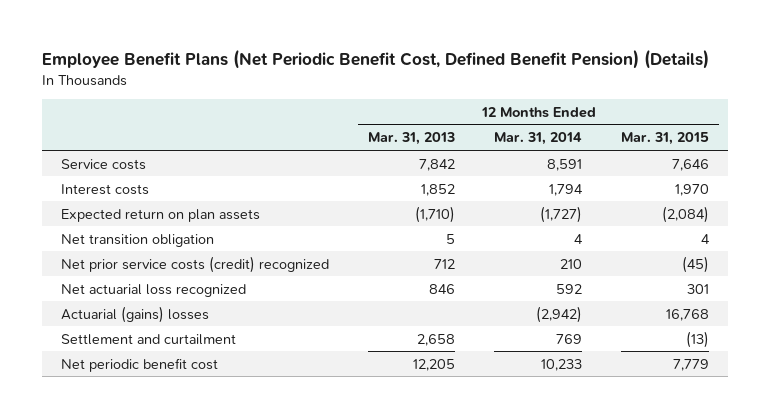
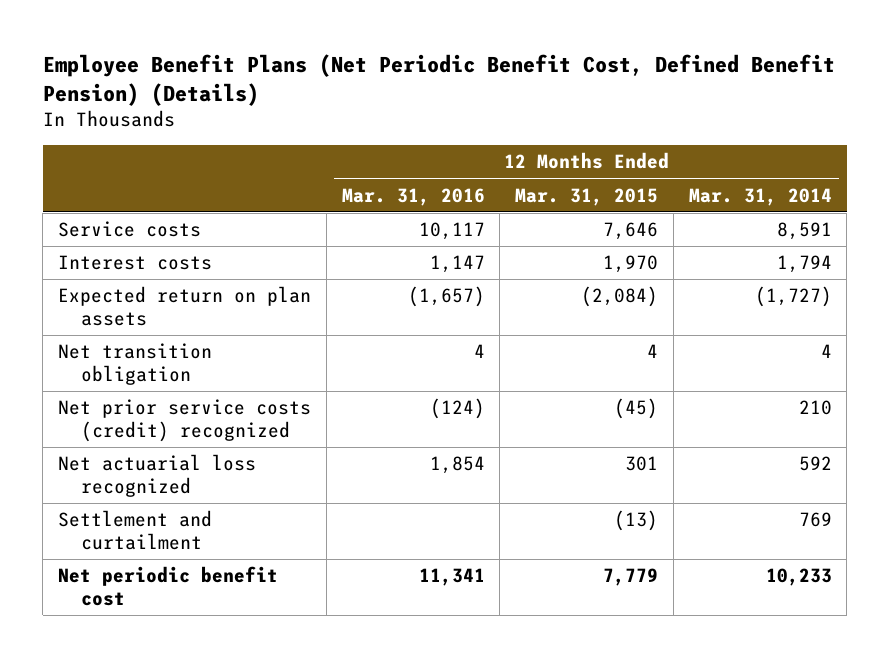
- | 12 Months Ended Mar. 31, 2013 | 12 Months Ended Mar. 31, 2014 | 12 Months Ended Mar. 31, 2015
+ | 12 Months Ended Mar. 31, 2016 | 12 Months Ended Mar. 31, 2015 | 12 Months Ended Mar. 31, 2014
- Actuarial (gains) losses | | (2,942) | 16,768

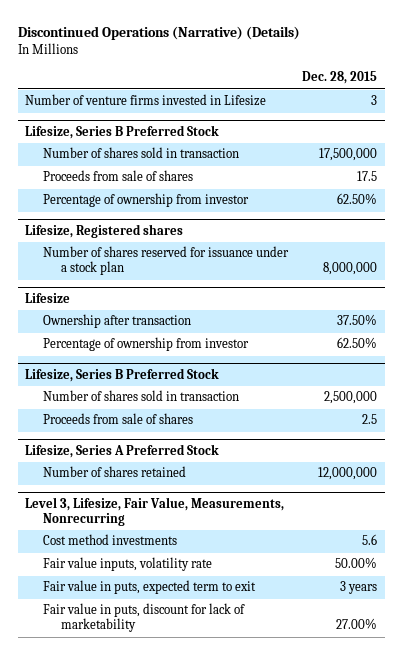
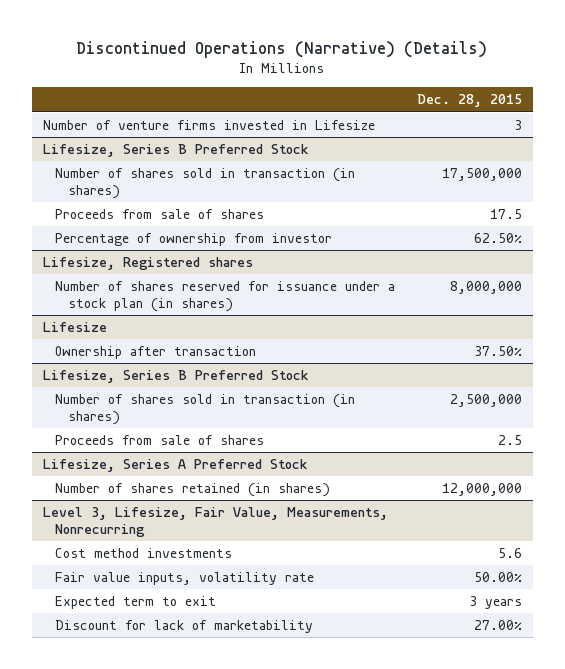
@ Lifesize, Series B Preferred Stock
- Number of shares sold in transaction | 17,500,000
+ Number of shares sold in transaction (in shares) | 17,500,000
@ Lifesize, Registered shares
- Number of shares reserved for issuance under a stock plan | 8,000,000
+ Number of shares reserved for issuance under a stock plan (in shares) | 8,000,000
@ Lifesize
- Percentage of ownership from investor | 62.50%
@ Lifesize, Series B Preferred Stock
- Number of shares sold in transaction | 2,500,000
+ Number of shares sold in transaction (in shares) | 2,500,000
@ Lifesize, Series A Preferred Stock
- Number of shares retained | 12,000,000
+ Number of shares retained (in shares) | 12,000,000
@ Level 3, Lifesize, Fair Value, Measurements, Nonrecurring
- Fair value in puts, expected term to exit | 3 years
- Fair value in puts, discount for lack of marketability | 27.00%
+ Expected term to exit | 3 years
+ Discount for lack of marketability | 27.00%

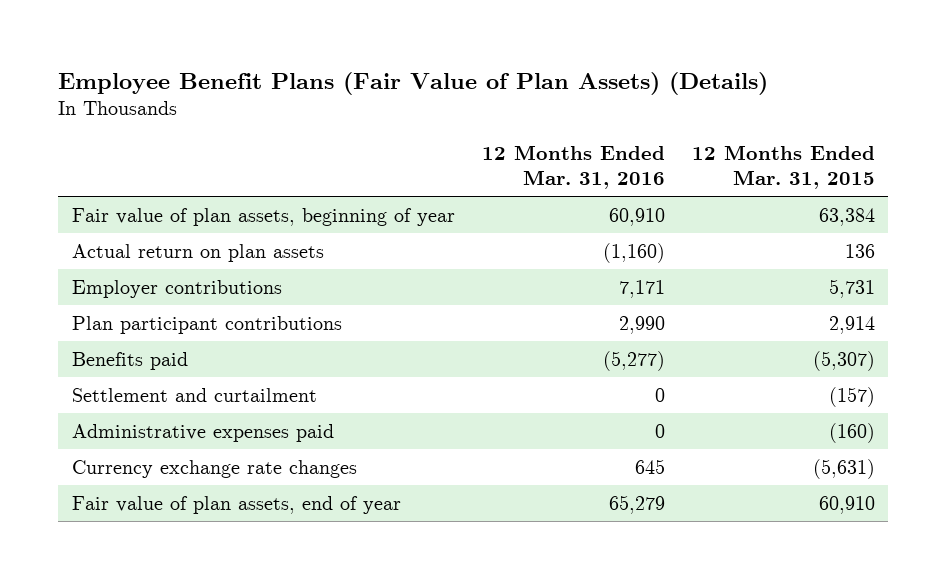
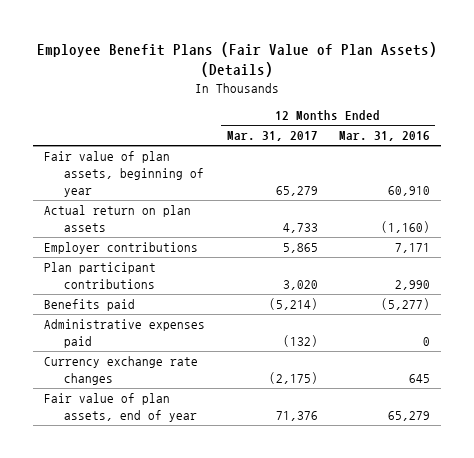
- | 12 Months Ended Mar. 31, 2016 | 12 Months Ended Mar. 31, 2015
+ | 12 Months Ended Mar. 31, 2017 | 12 Months Ended Mar. 31, 2016
- Settlement and curtailment | 0 | (157)

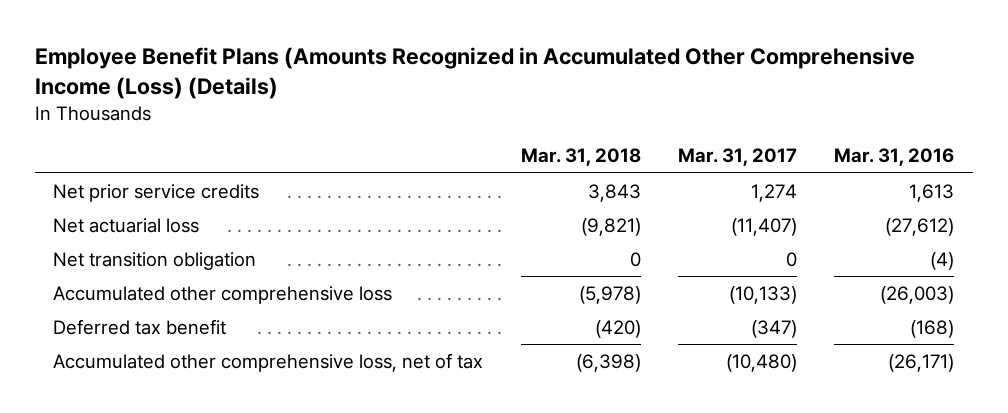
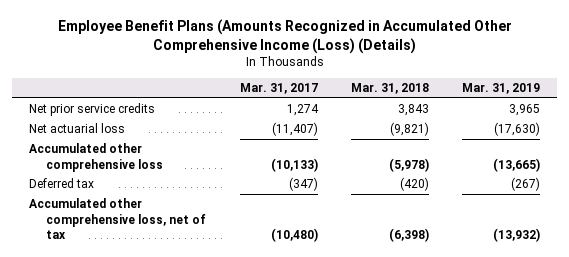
- | Mar. 31, 2018 | Mar. 31, 2017 | Mar. 31, 2016
+ | Mar. 31, 2017 | Mar. 31, 2018 | Mar. 31, 2019
- Net transition obligation | 0 | 0 | (4)
- Deferred tax benefit | (420) | (347) | (168)
+ Deferred tax | (347) | (420) | (267)

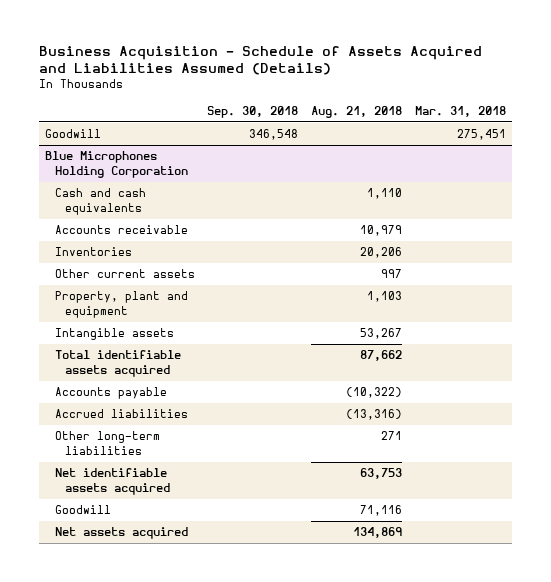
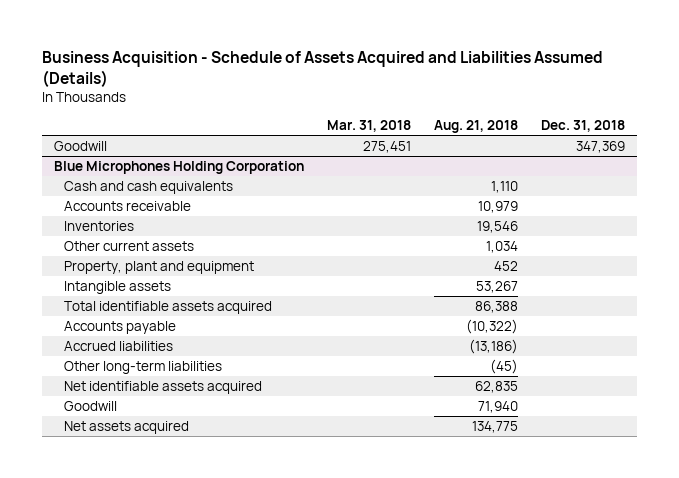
- | Sep. 30, 2018 | Aug. 21, 2018 | Mar. 31, 2018
+ | Mar. 31, 2018 | Aug. 21, 2018 | Dec. 31, 2018
@ Blue Microphones Holding Corporation
- Inventories | | 20,206 |
- Other current assets | | 997 |
- Property, plant and equipment | | 1,103 |
+ Inventories | | 19,546 |
+ Other current assets | | 1,034 |
+ Property, plant and equipment | | 452 |
- Total identifiable assets acquired | | 87,662 |
+ Total identifiable assets acquired | | 86,388 |
- Accrued liabilities | | (13,316) |
- Other long-term liabilities | | 271 |
- Net identifiable assets acquired | | 63,753 |
- Goodwill | | 71,116 |
- Net assets acquired | | 134,869 |
+ Accrued liabilities | | (13,186) |
+ Other long-term liabilities | | (45) |
+ Net identifiable assets acquired | | 62,835 |
+ Goodwill | | 71,940 |
+ Net assets acquired | | 134,775 |

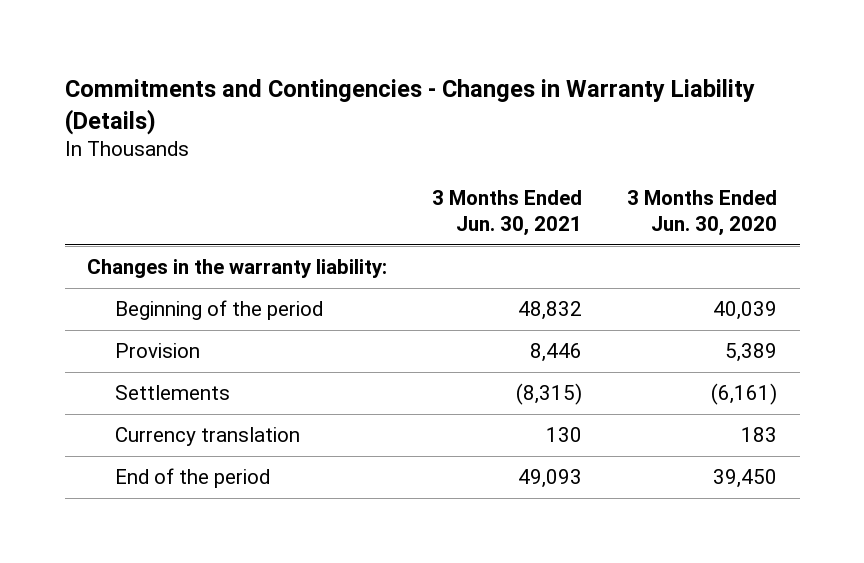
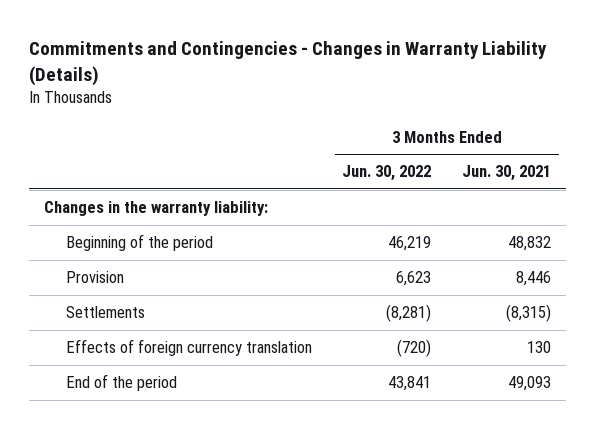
- | 3 Months Ended Jun. 30, 2021 | 3 Months Ended Jun. 30, 2020
+ | 3 Months Ended Jun. 30, 2022 | 3 Months Ended Jun. 30, 2021
- Currency translation | 130 | 183
+ Effects of foreign currency translation | (720) | 130

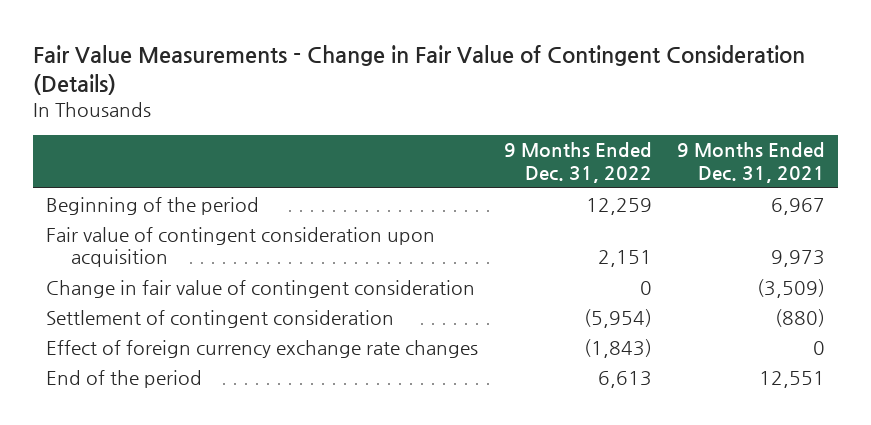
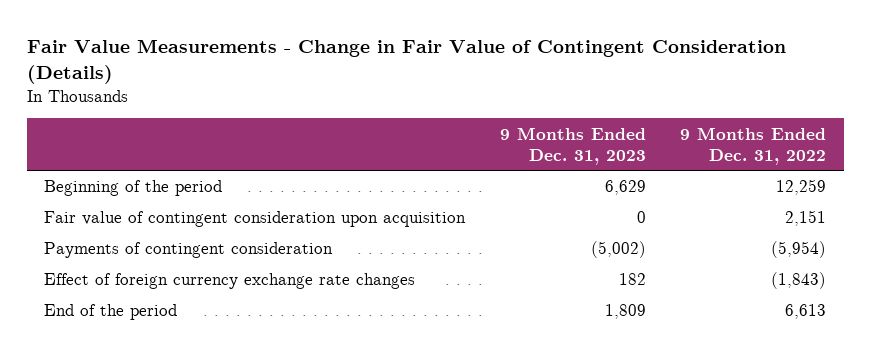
- | 9 Months Ended Dec. 31, 2022 | 9 Months Ended Dec. 31, 2021
+ | 9 Months Ended Dec. 31, 2023 | 9 Months Ended Dec. 31, 2022
- Change in fair value of contingent consideration | 0 | (3,509)
- Settlement of contingent consideration | (5,954) | (880)
+ Payments of contingent consideration | (5,002) | (5,954)

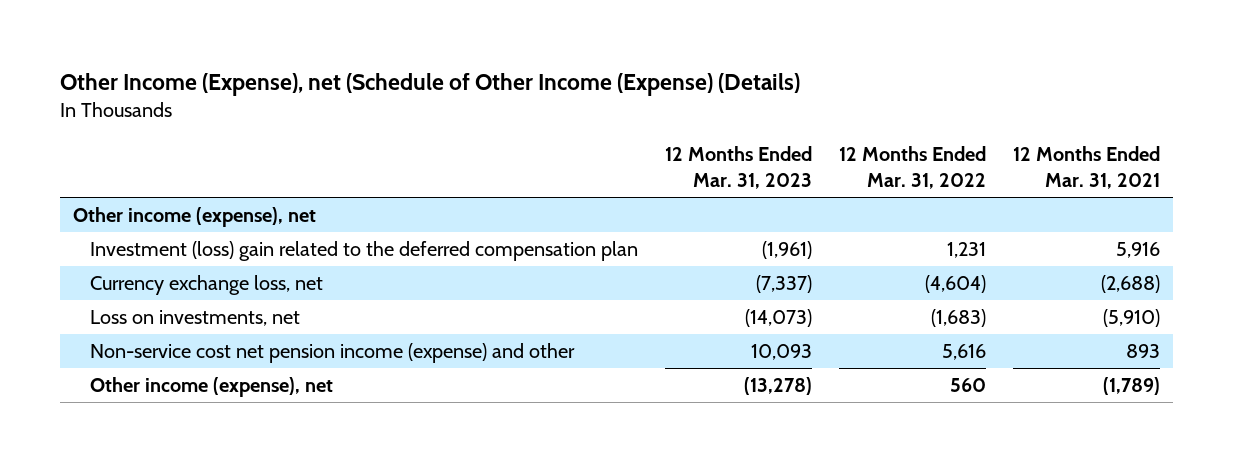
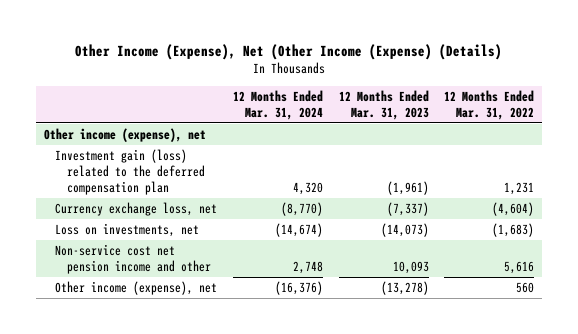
- Other Income (Expense), net (Schedule of Other Income (Expense) (Details)
+ Other Income (Expense), Net (Other Income (Expense) (Details)
- | 12 Months Ended Mar. 31, 2023 | 12 Months Ended Mar. 31, 2022 | 12 Months Ended Mar. 31, 2021
+ | 12 Months Ended Mar. 31, 2024 | 12 Months Ended Mar. 31, 2023 | 12 Months Ended Mar. 31, 2022
- Investment (loss) gain related to the deferred compensation plan | (1,961) | 1,231 | 5,916
+ Investment gain (loss) related to the deferred compensation plan | 4,320 | (1,961) | 1,231
- Non-service cost net pension income (expense) and other | 10,093 | 5,616 | 893
+ Non-service cost net pension income and other | 2,748 | 10,093 | 5,616

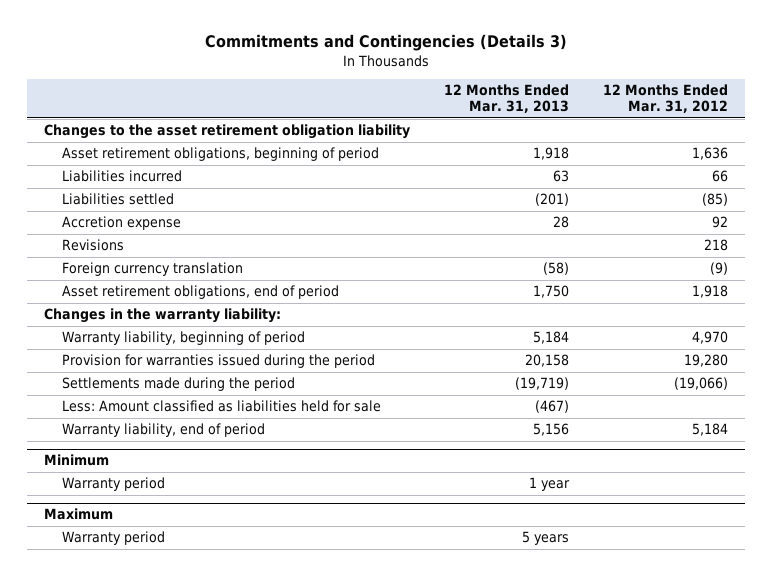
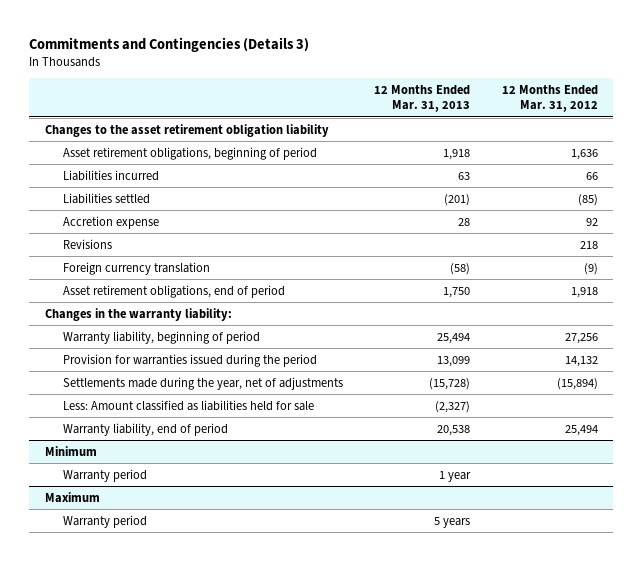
- Warranty liability, beginning of period | 5,184 | 4,970
- Provision for warranties issued during the period | 20,158 | 19,280
- Settlements made during the period | (19,719) | (19,066)
- Less: Amount classified as liabilities held for sale | (467) |
- Warranty liability, end of period | 5,156 | 5,184
+ Warranty liability, beginning of period | 25,494 | 27,256
+ Provision for warranties issued during the period | 13,099 | 14,132
+ Settlements made during the year, net of adjustments | (15,728) | (15,894)
+ Less: Amount classified as liabilities held for sale | (2,327) |
+ Warranty liability, end of period | 20,538 | 25,494

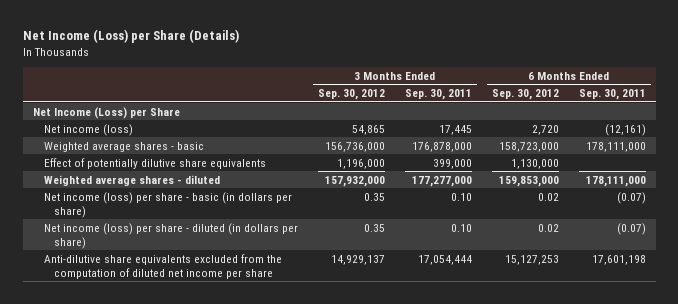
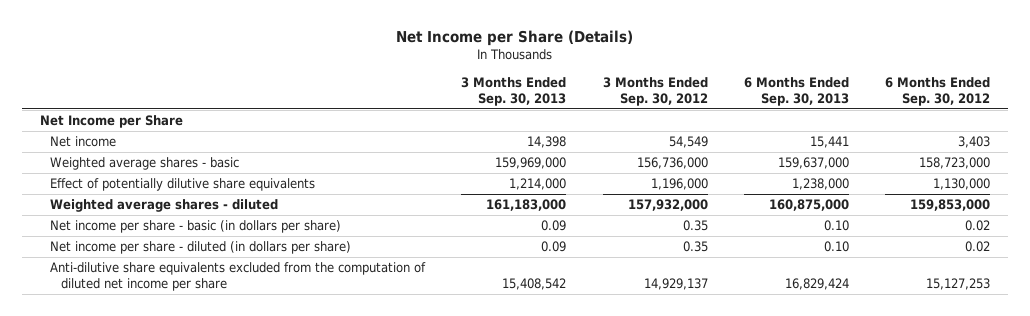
- Net Income (Loss) per Share (Details)
+ Net Income per Share (Details)
- | 3 Months Ended Sep. 30, 2012 | 3 Months Ended Sep. 30, 2011 | 6 Months Ended Sep. 30, 2012 | 6 Months Ended Sep. 30, 2011
+ | 3 Months Ended Sep. 30, 2013 | 3 Months Ended Sep. 30, 2012 | 6 Months Ended Sep. 30, 2013 | 6 Months Ended Sep. 30, 2012
- Net Income (Loss) per Share
- Net income (loss) | 54,865 | 17,445 | 2,720 | (12,161)
+ Net Income per Share
+ Net income | 14,398 | 54,549 | 15,441 | 3,403
- Net income (loss) per share - basic (in dollars per share) | 0.35 | 0.10 | 0.02 | (0.07)
- Net income (loss) per share - diluted (in dollars per share) | 0.35 | 0.10 | 0.02 | (0.07)
+ Net income per share - basic (in dollars per share) | 0.09 | 0.35 | 0.10 | 0.02
+ Net income per share - diluted (in dollars per share) | 0.09 | 0.35 | 0.10 | 0.02

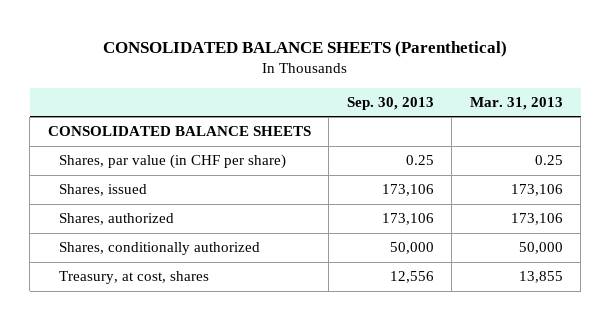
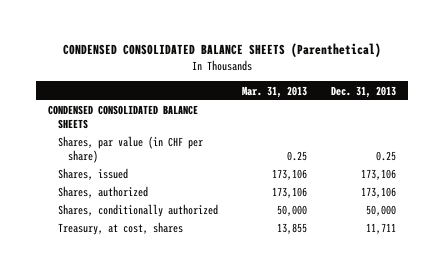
- CONSOLIDATED BALANCE SHEETS (Parenthetical)
+ CONDENSED CONSOLIDATED BALANCE SHEETS (Parenthetical)
- | Sep. 30, 2013 | Mar. 31, 2013
+ | Mar. 31, 2013 | Dec. 31, 2013
- CONSOLIDATED BALANCE SHEETS
+ CONDENSED CONSOLIDATED BALANCE SHEETS

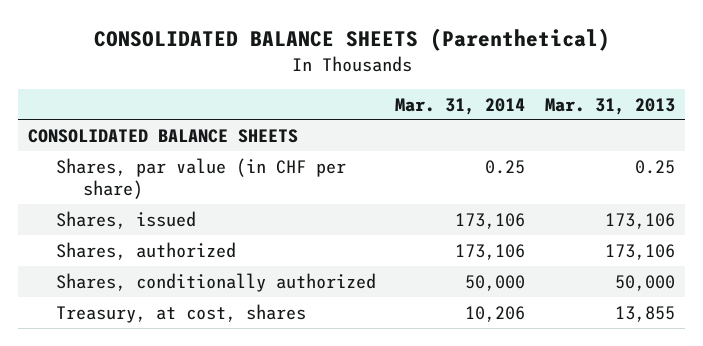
- CONDENSED CONSOLIDATED BALANCE SHEETS (Parenthetical)
+ CONSOLIDATED BALANCE SHEETS (Parenthetical)
- | Mar. 31, 2013 | Dec. 31, 2013
+ | Mar. 31, 2014 | Mar. 31, 2013
- CONDENSED CONSOLIDATED BALANCE SHEETS
+ CONSOLIDATED BALANCE SHEETS

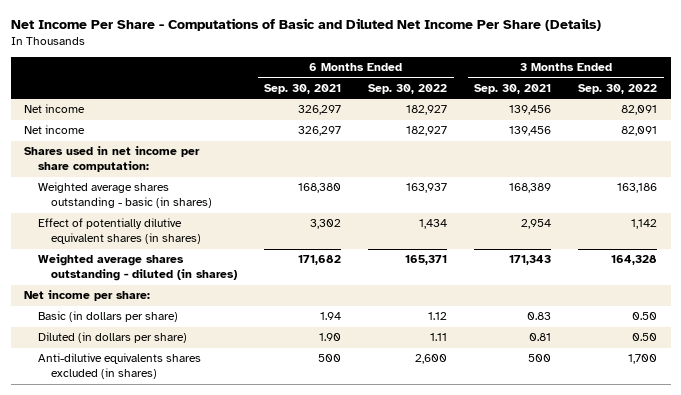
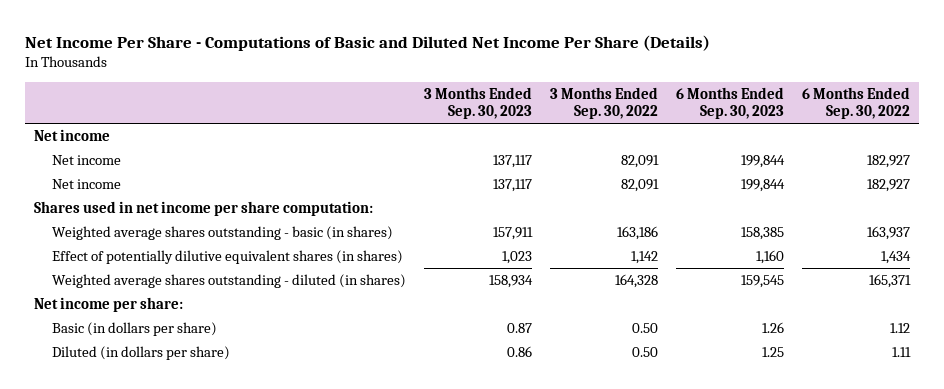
- | 6 Months Ended Sep. 30, 2021 | 6 Months Ended Sep. 30, 2022 | 3 Months Ended Sep. 30, 2021 | 3 Months Ended Sep. 30, 2022
+ | 3 Months Ended Sep. 30, 2023 | 3 Months Ended Sep. 30, 2022 | 6 Months Ended Sep. 30, 2023 | 6 Months Ended Sep. 30, 2022
+ Net income
- Anti-dilutive equivalents shares excluded (in shares) | 500 | 2,600 | 500 | 1,700

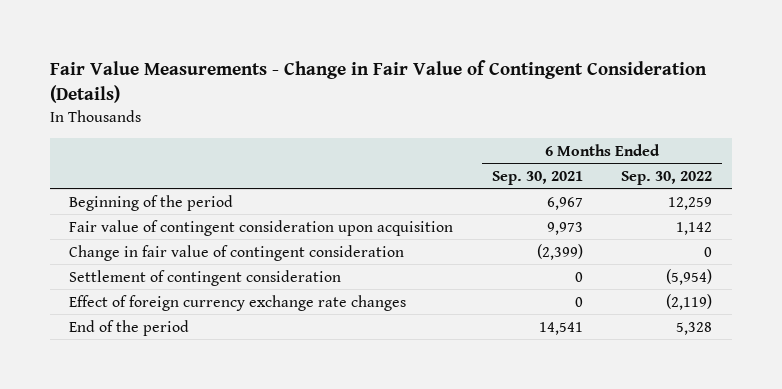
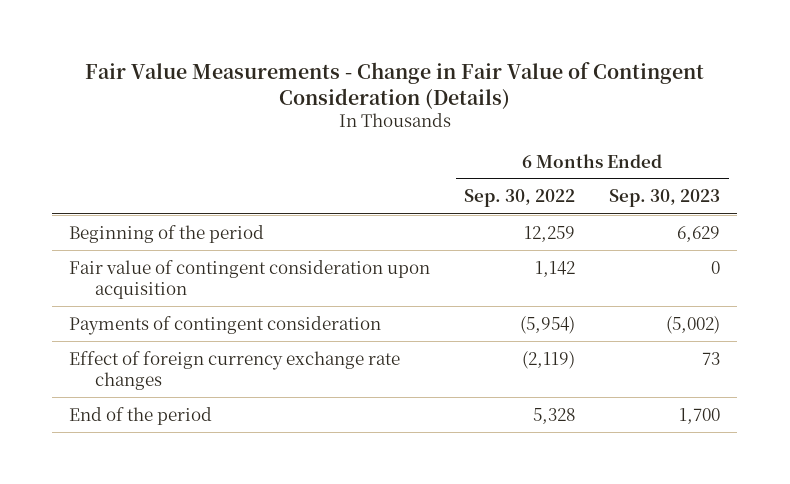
- | 6 Months Ended Sep. 30, 2021 | 6 Months Ended Sep. 30, 2022
+ | 6 Months Ended Sep. 30, 2022 | 6 Months Ended Sep. 30, 2023
- Change in fair value of contingent consideration | (2,399) | 0
- Settlement of contingent consideration | 0 | (5,954)
+ Payments of contingent consideration | (5,954) | (5,002)

